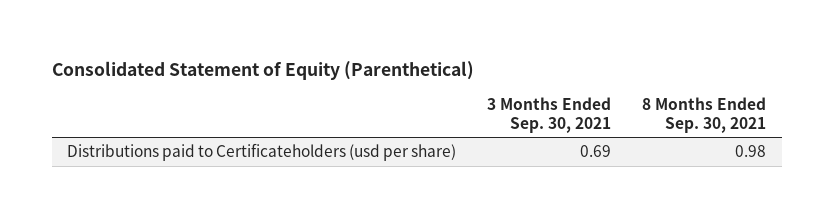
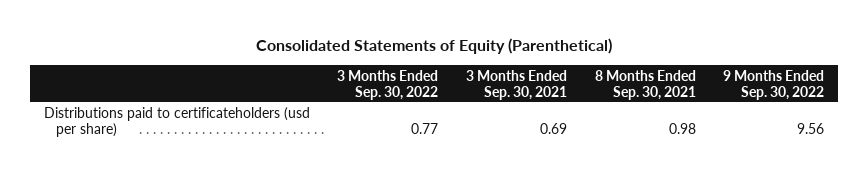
- Consolidated Statement of Equity (Parenthetical)
+ Consolidated Statements of Equity (Parenthetical)
- | 3 Months Ended Sep. 30, 2021 | 8 Months Ended Sep. 30, 2021
+ | 3 Months Ended Sep. 30, 2022 | 3 Months Ended Sep. 30, 2021 | 8 Months Ended Sep. 30, 2021 | 9 Months Ended Sep. 30, 2022
- Distributions paid to Certificateholders (usd per share) | 0.69 | 0.98
+ Distributions paid to certificateholders (usd per share) | 0.77 | 0.69 | 0.98 | 9.56

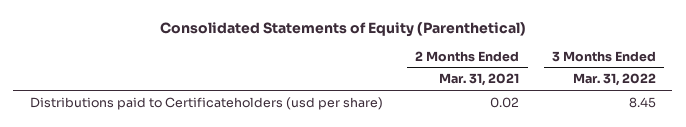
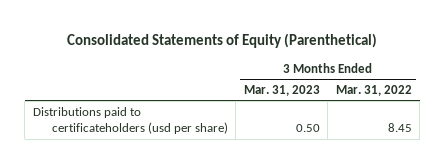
- | 2 Months Ended Mar. 31, 2021 | 3 Months Ended Mar. 31, 2022
+ | 3 Months Ended Mar. 31, 2023 | 3 Months Ended Mar. 31, 2022
- Distributions paid to Certificateholders (usd per share) | 0.02 | 8.45
+ Distributions paid to certificateholders (usd per share) | 0.50 | 8.45

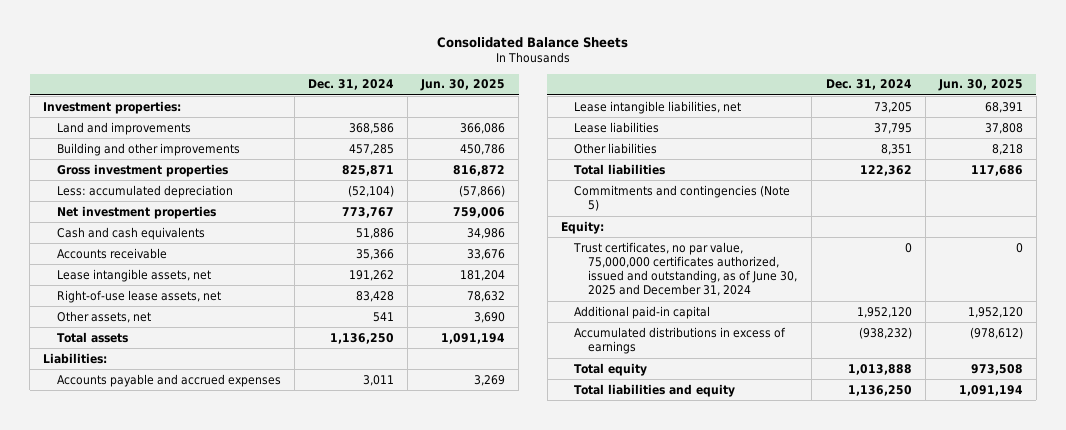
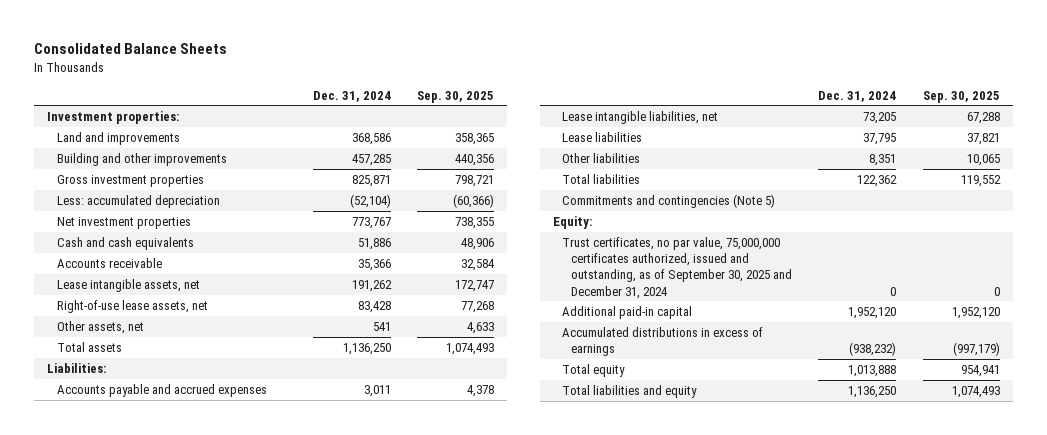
- | Dec. 31, 2024 | Jun. 30, 2025
+ | Dec. 31, 2024 | Sep. 30, 2025
- Trust certificates, no par value, 75,000,000 certificates authorized, issued and outstanding, as of June 30, 2025 and December 31, 2024 | 0 | 0
+ Trust certificates, no par value, 75,000,000 certificates authorized, issued and outstanding, as of September 30, 2025 and December 31, 2024 | 0 | 0

